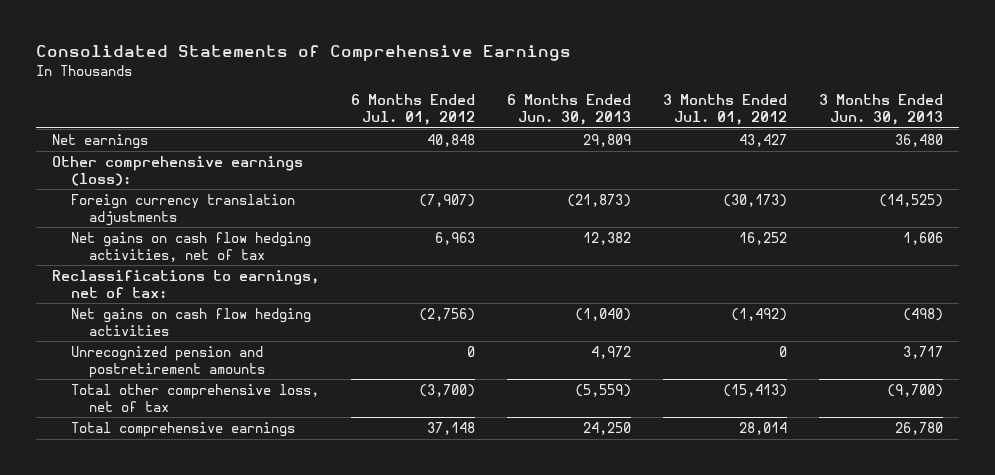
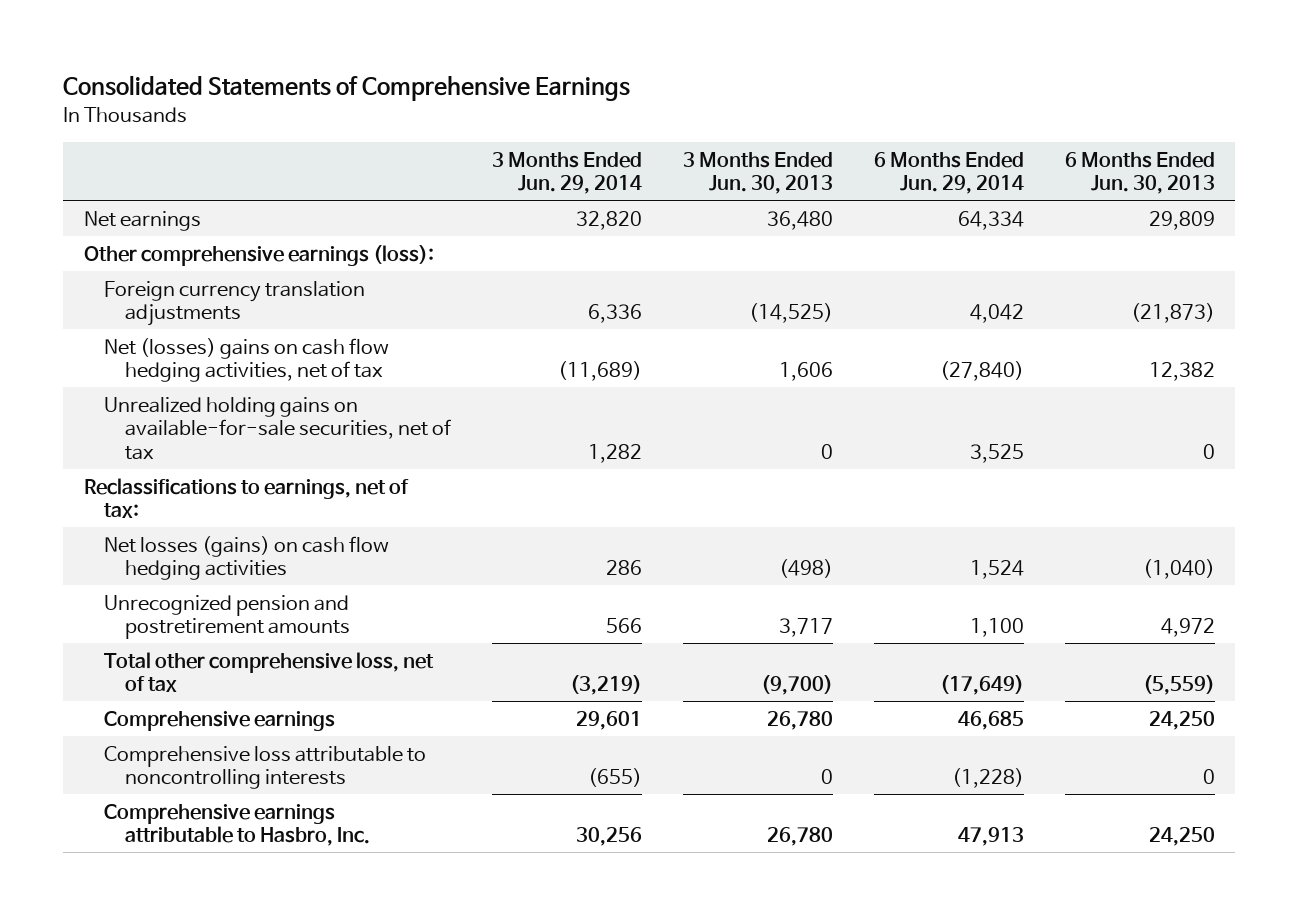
- | 6 Months Ended Jul. 01, 2012 | 6 Months Ended Jun. 30, 2013 | 3 Months Ended Jul. 01, 2012 | 3 Months Ended Jun. 30, 2013
+ | 3 Months Ended Jun. 29, 2014 | 3 Months Ended Jun. 30, 2013 | 6 Months Ended Jun. 29, 2014 | 6 Months Ended Jun. 30, 2013
- Net gains on cash flow hedging activities, net of tax | 6,963 | 12,382 | 16,252 | 1,606
+ Net (losses) gains on cash flow hedging activities, net of tax | (11,689) | 1,606 | (27,840) | 12,382
+ Unrealized holding gains on available-for-sale securities, net of tax | 1,282 | 0 | 3,525 | 0
- Net gains on cash flow hedging activities | (2,756) | (1,040) | (1,492) | (498)
+ Net losses (gains) on cash flow hedging activities | 286 | (498) | 1,524 | (1,040)
- Total comprehensive earnings | 37,148 | 24,250 | 28,014 | 26,780
+ Comprehensive earnings | 29,601 | 26,780 | 46,685 | 24,250
+ Comprehensive loss attributable to noncontrolling interests | (655) | 0 | (1,228) | 0
+ Comprehensive earnings attributable to Hasbro, Inc. | 30,256 | 26,780 | 47,913 | 24,250

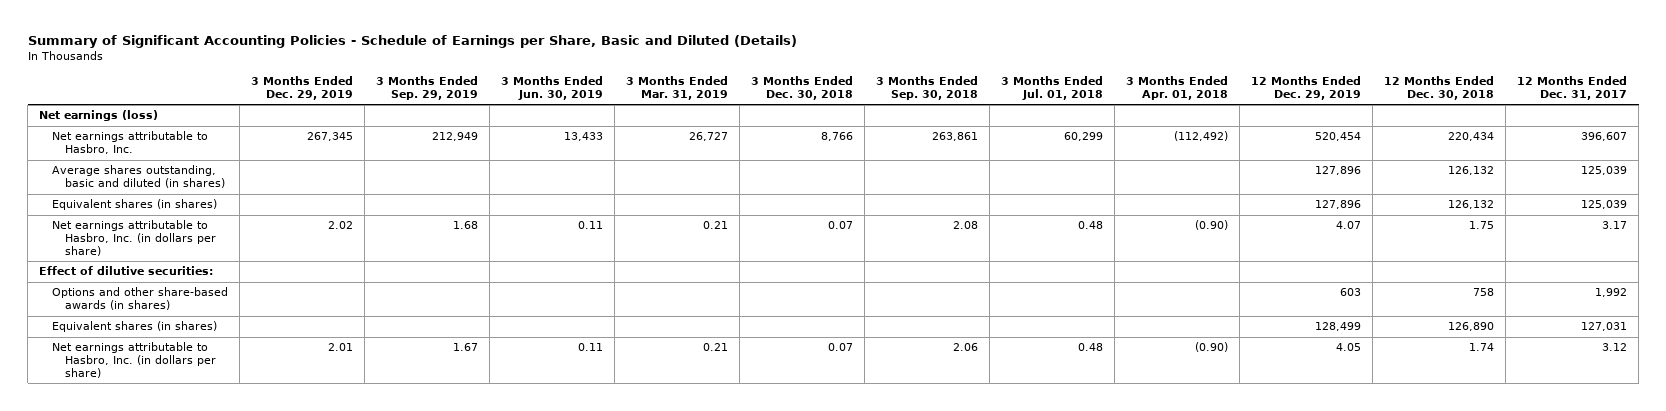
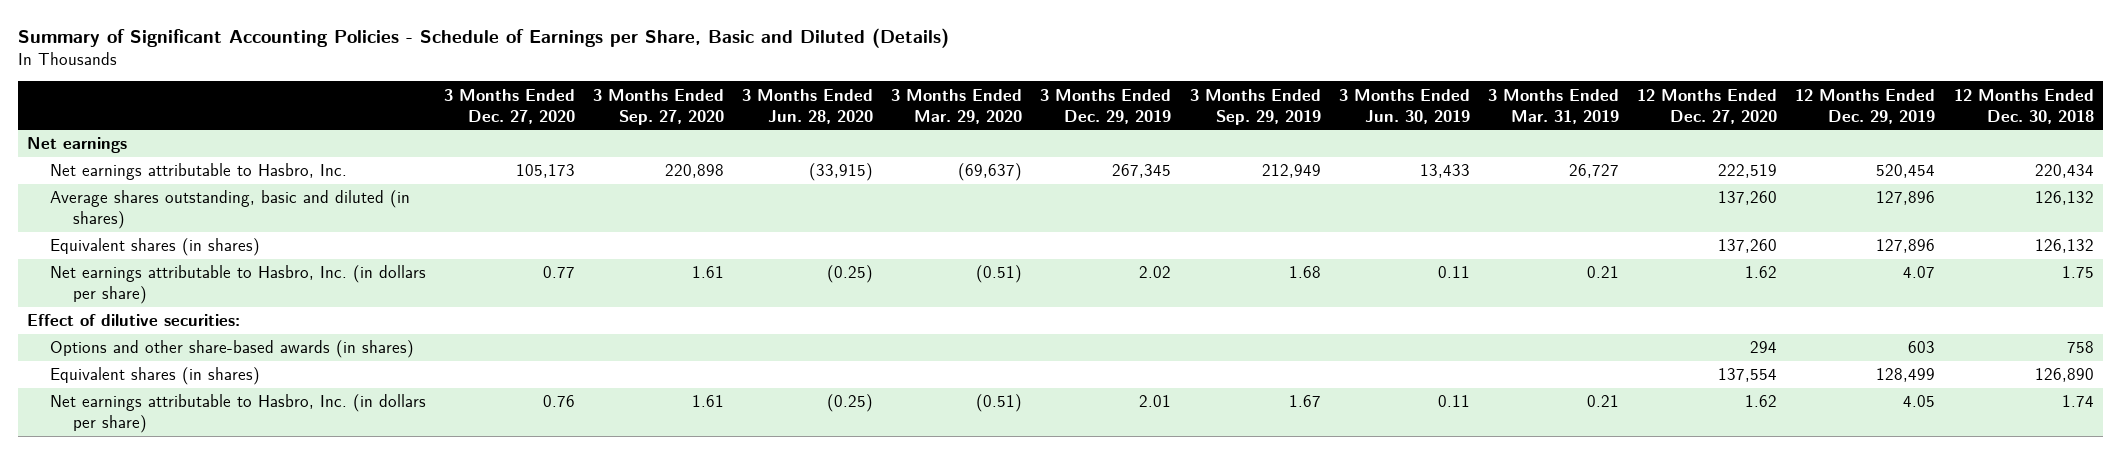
- | 3 Months Ended Dec. 29, 2019 | 3 Months Ended Sep. 29, 2019 | 3 Months Ended Jun. 30, 2019 | 3 Months Ended Mar. 31, 2019 | 3 Months Ended Dec. 30, 2018 | 3 Months Ended Sep. 30, 2018 | 3 Months Ended Jul. 01, 2018 | 3 Months Ended Apr. 01, 2018 | 12 Months Ended Dec. 29, 2019 | 12 Months Ended Dec. 30, 2018 | 12 Months Ended Dec. 31, 2017
+ | 3 Months Ended Dec. 27, 2020 | 3 Months Ended Sep. 27, 2020 | 3 Months Ended Jun. 28, 2020 | 3 Months Ended Mar. 29, 2020 | 3 Months Ended Dec. 29, 2019 | 3 Months Ended Sep. 29, 2019 | 3 Months Ended Jun. 30, 2019 | 3 Months Ended Mar. 31, 2019 | 12 Months Ended Dec. 27, 2020 | 12 Months Ended Dec. 29, 2019 | 12 Months Ended Dec. 30, 2018
- Net earnings (loss)
+ Net earnings

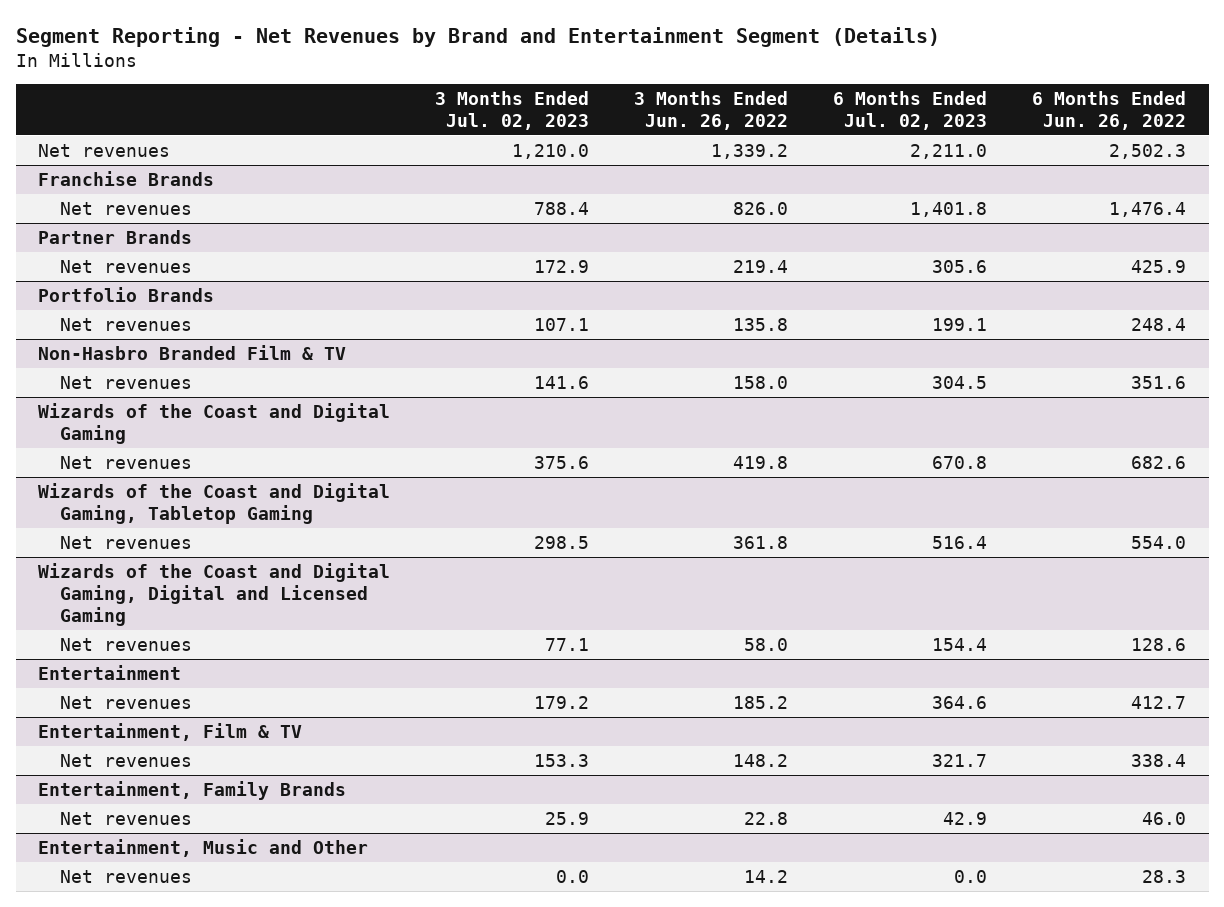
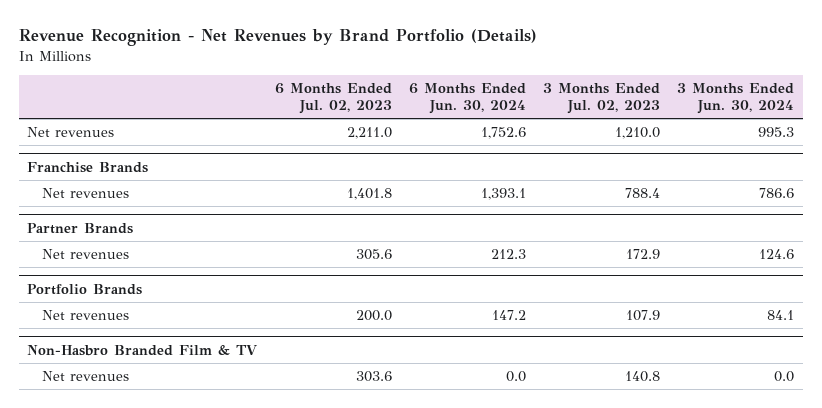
- Segment Reporting - Net Revenues by Brand and Entertainment Segment (Details)
+ Revenue Recognition - Net Revenues by Brand Portfolio (Details)
- | 3 Months Ended Jul. 02, 2023 | 3 Months Ended Jun. 26, 2022 | 6 Months Ended Jul. 02, 2023 | 6 Months Ended Jun. 26, 2022
+ | 6 Months Ended Jul. 02, 2023 | 6 Months Ended Jun. 30, 2024 | 3 Months Ended Jul. 02, 2023 | 3 Months Ended Jun. 30, 2024
@ Portfolio Brands
- Net revenues | 107.1 | 135.8 | 199.1 | 248.4
+ Net revenues | 200.0 | 147.2 | 107.9 | 84.1
@ Non-Hasbro Branded Film & TV
- Net revenues | 141.6 | 158.0 | 304.5 | 351.6
- Wizards of the Coast and Digital Gaming
- Net revenues | 375.6 | 419.8 | 670.8 | 682.6
- Wizards of the Coast and Digital Gaming, Tabletop Gaming
- Net revenues | 298.5 | 361.8 | 516.4 | 554.0
- Wizards of the Coast and Digital Gaming, Digital and Licensed Gaming
- Net revenues | 77.1 | 58.0 | 154.4 | 128.6
- Entertainment
- Net revenues | 179.2 | 185.2 | 364.6 | 412.7
- Entertainment, Film & TV
- Net revenues | 153.3 | 148.2 | 321.7 | 338.4
- Entertainment, Family Brands
- Net revenues | 25.9 | 22.8 | 42.9 | 46.0
- Entertainment, Music and Other
- Net revenues | 0.0 | 14.2 | 0.0 | 28.3
@ Non-Hasbro Branded Film & TV
+ Net revenues | 303.6 | 0.0 | 140.8 | 0.0

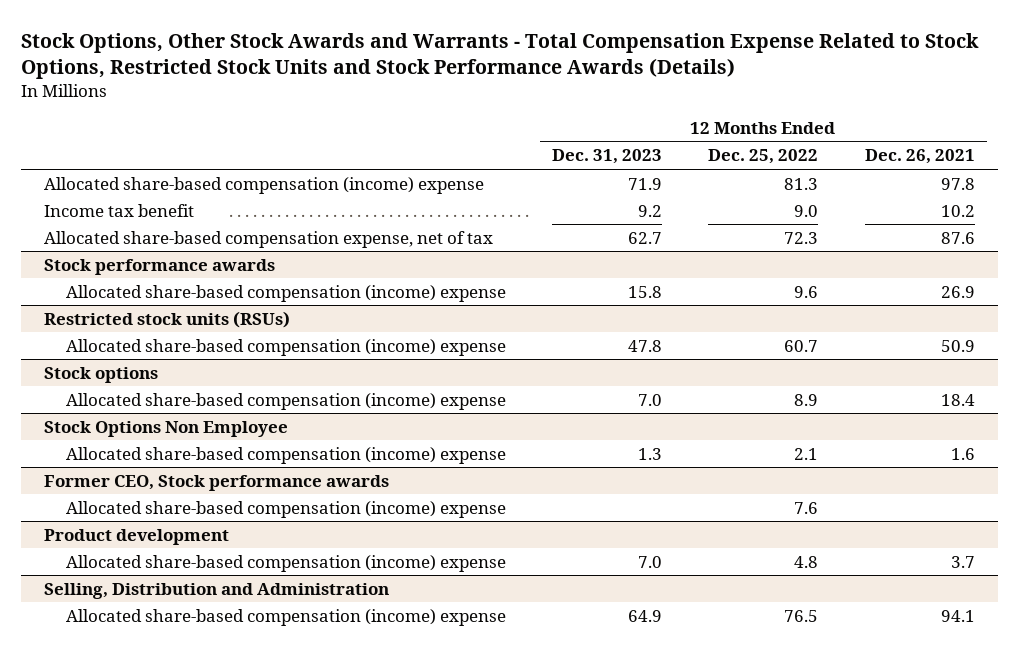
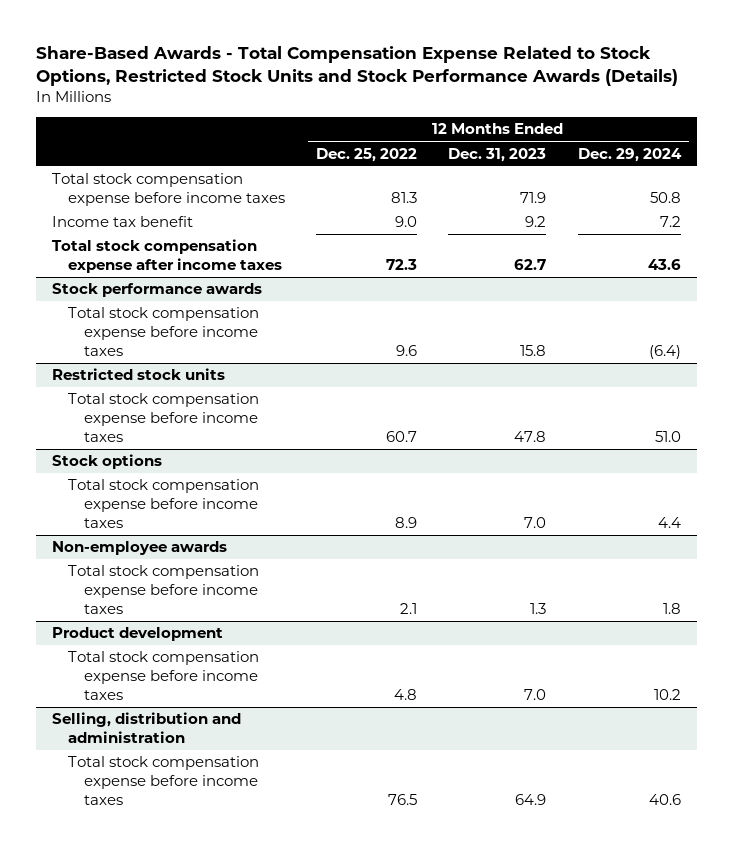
- Stock Options, Other Stock Awards and Warrants - Total Compensation Expense Related to Stock Options, Restricted Stock Units and Stock Performance Awards (Details)
+ Share-Based Awards - Total Compensation Expense Related to Stock Options, Restricted Stock Units and Stock Performance Awards (Details)
- | 12 Months Ended Dec. 31, 2023 | 12 Months Ended Dec. 25, 2022 | 12 Months Ended Dec. 26, 2021
+ | 12 Months Ended Dec. 25, 2022 | 12 Months Ended Dec. 31, 2023 | 12 Months Ended Dec. 29, 2024
- Allocated share-based compensation (income) expense | 71.9 | 81.3 | 97.8
+ Total stock compensation expense before income taxes | 81.3 | 71.9 | 50.8
- Allocated share-based compensation expense, net of tax | 62.7 | 72.3 | 87.6
+ Total stock compensation expense after income taxes | 72.3 | 62.7 | 43.6
@ Stock performance awards
- Allocated share-based compensation (income) expense | 15.8 | 9.6 | 26.9
- Restricted stock units (RSUs)
- Allocated share-based compensation (income) expense | 47.8 | 60.7 | 50.9
@ Stock performance awards
+ Total stock compensation expense before income taxes | 9.6 | 15.8 | (6.4)
+ Restricted stock units
+ Total stock compensation expense before income taxes | 60.7 | 47.8 | 51.0
@ Stock options
- Allocated share-based compensation (income) expense | 7.0 | 8.9 | 18.4
- Stock Options Non Employee
- Allocated share-based compensation (income) expense | 1.3 | 2.1 | 1.6
- Former CEO, Stock performance awards
- Allocated share-based compensation (income) expense | | 7.6 |
@ Stock options
+ Total stock compensation expense before income taxes | 8.9 | 7.0 | 4.4
+ Non-employee awards
+ Total stock compensation expense before income taxes | 2.1 | 1.3 | 1.8
@ Product development
- Allocated share-based compensation (income) expense | 7.0 | 4.8 | 3.7
- Selling, Distribution and Administration
- Allocated share-based compensation (income) expense | 64.9 | 76.5 | 94.1
@ Product development
+ Total stock compensation expense before income taxes | 4.8 | 7.0 | 10.2
+ Selling, distribution and administration
+ Total stock compensation expense before income taxes | 76.5 | 64.9 | 40.6

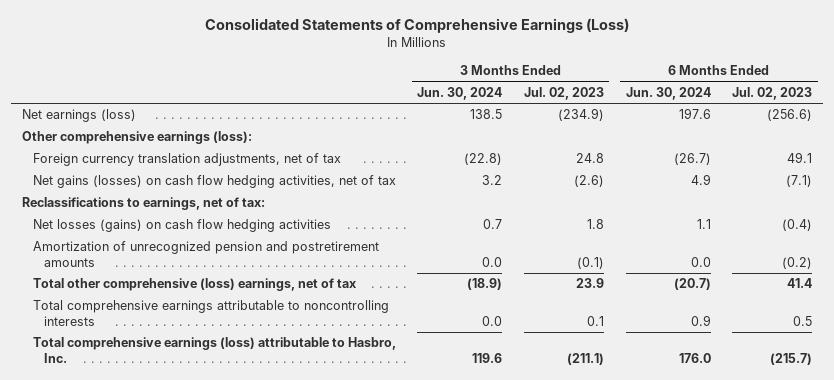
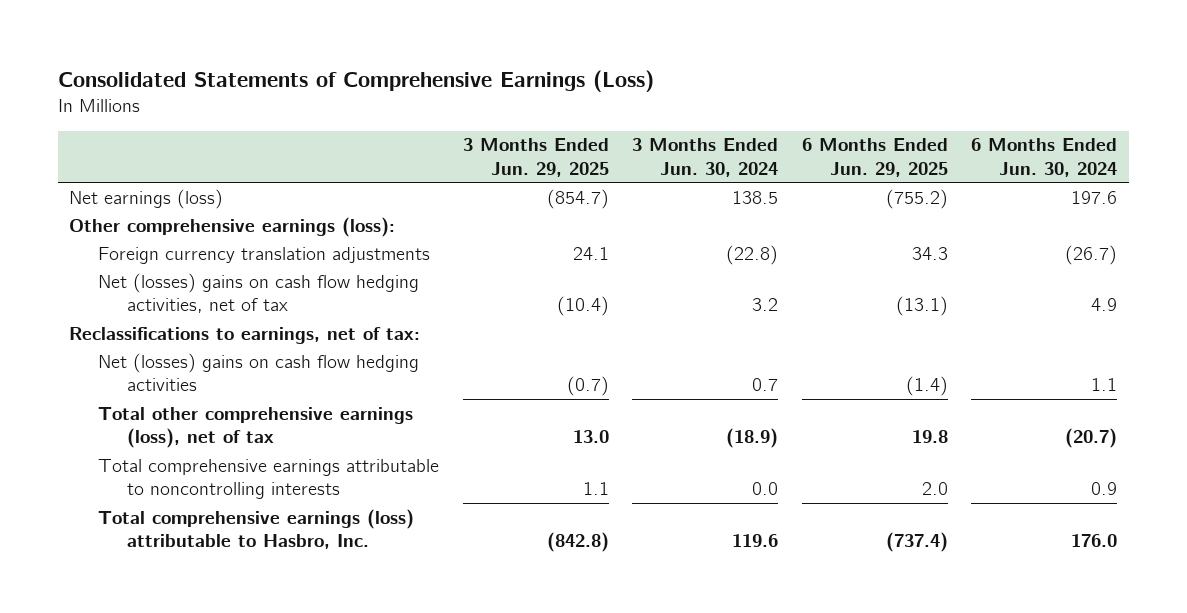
- | 3 Months Ended Jun. 30, 2024 | 3 Months Ended Jul. 02, 2023 | 6 Months Ended Jun. 30, 2024 | 6 Months Ended Jul. 02, 2023
+ | 3 Months Ended Jun. 29, 2025 | 3 Months Ended Jun. 30, 2024 | 6 Months Ended Jun. 29, 2025 | 6 Months Ended Jun. 30, 2024
- Foreign currency translation adjustments, net of tax | (22.8) | 24.8 | (26.7) | 49.1
- Net gains (losses) on cash flow hedging activities, net of tax | 3.2 | (2.6) | 4.9 | (7.1)
+ Foreign currency translation adjustments | 24.1 | (22.8) | 34.3 | (26.7)
+ Net (losses) gains on cash flow hedging activities, net of tax | (10.4) | 3.2 | (13.1) | 4.9
- Net losses (gains) on cash flow hedging activities | 0.7 | 1.8 | 1.1 | (0.4)
- Amortization of unrecognized pension and postretirement amounts | 0.0 | (0.1) | 0.0 | (0.2)
- Total other comprehensive (loss) earnings, net of tax | (18.9) | 23.9 | (20.7) | 41.4
+ Net (losses) gains on cash flow hedging activities | (0.7) | 0.7 | (1.4) | 1.1
+ Total other comprehensive earnings (loss), net of tax | 13.0 | (18.9) | 19.8 | (20.7)

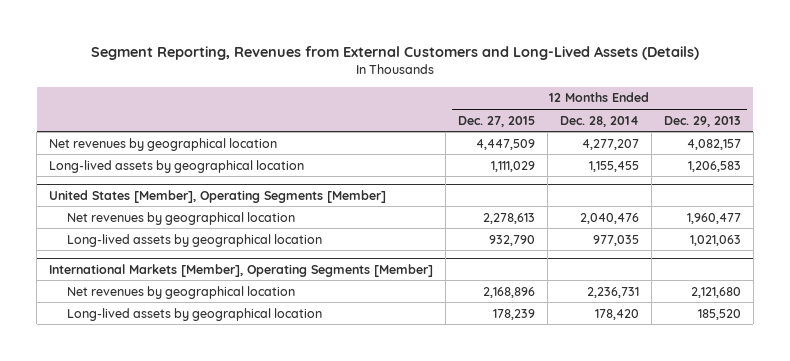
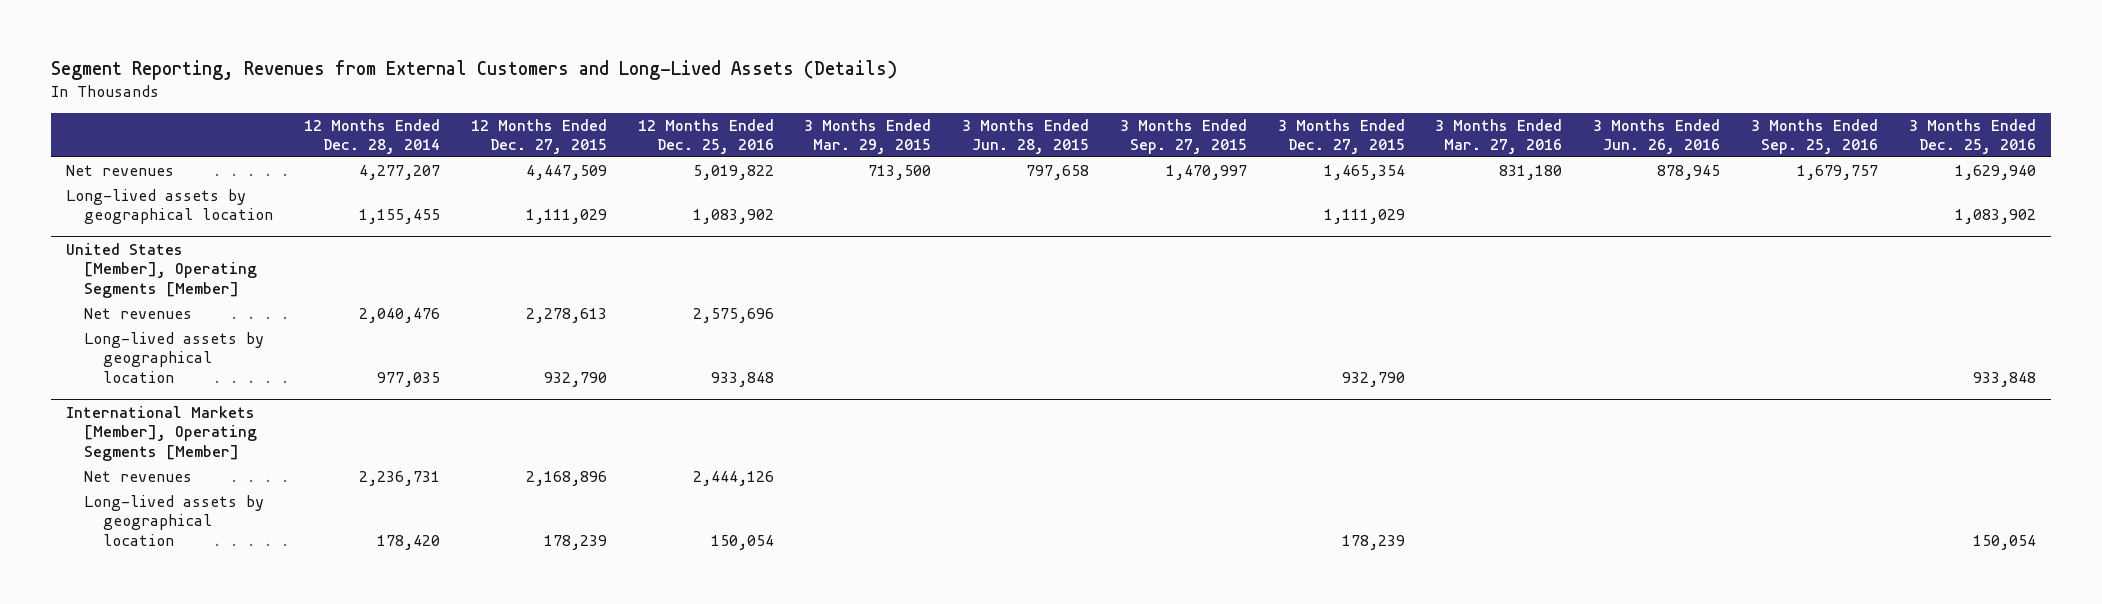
- | 12 Months Ended Dec. 27, 2015 | 12 Months Ended Dec. 28, 2014 | 12 Months Ended Dec. 29, 2013
+ | 12 Months Ended Dec. 28, 2014 | 12 Months Ended Dec. 27, 2015 | 12 Months Ended Dec. 25, 2016 | 3 Months Ended Mar. 29, 2015 | 3 Months Ended Jun. 28, 2015 | 3 Months Ended Sep. 27, 2015 | 3 Months Ended Dec. 27, 2015 | 3 Months Ended Mar. 27, 2016 | 3 Months Ended Jun. 26, 2016 | 3 Months Ended Sep. 25, 2016 | 3 Months Ended Dec. 25, 2016
- Net revenues by geographical location | 4,447,509 | 4,277,207 | 4,082,157
+ Net revenues | 4,277,207 | 4,447,509 | 5,019,822 | 713,500 | 797,658 | 1,470,997 | 1,465,354 | 831,180 | 878,945 | 1,679,757 | 1,629,940
@ United States [Member], Operating Segments [Member]
- Net revenues by geographical location | 2,278,613 | 2,040,476 | 1,960,477
+ Net revenues | 2,040,476 | 2,278,613 | 2,575,696 | | | | | | | |
@ International Markets [Member], Operating Segments [Member]
- Net revenues by geographical location | 2,168,896 | 2,236,731 | 2,121,680
+ Net revenues | 2,236,731 | 2,168,896 | 2,444,126 | | | | | | | |

